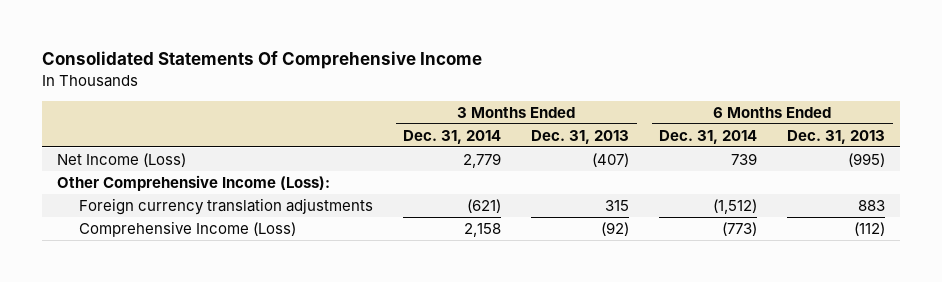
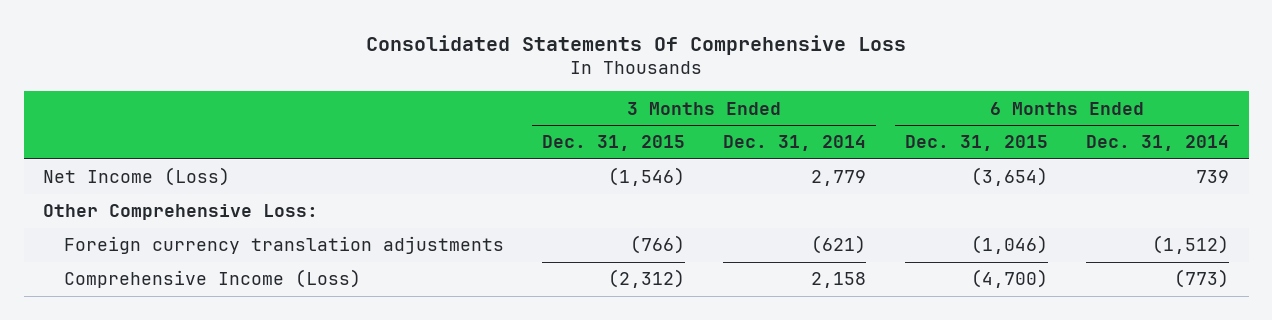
- Consolidated Statements Of Comprehensive Income
+ Consolidated Statements Of Comprehensive Loss
- | 3 Months Ended Dec. 31, 2014 | 3 Months Ended Dec. 31, 2013 | 6 Months Ended Dec. 31, 2014 | 6 Months Ended Dec. 31, 2013
+ | 3 Months Ended Dec. 31, 2015 | 3 Months Ended Dec. 31, 2014 | 6 Months Ended Dec. 31, 2015 | 6 Months Ended Dec. 31, 2014
- Other Comprehensive Income (Loss):
+ Other Comprehensive Loss:

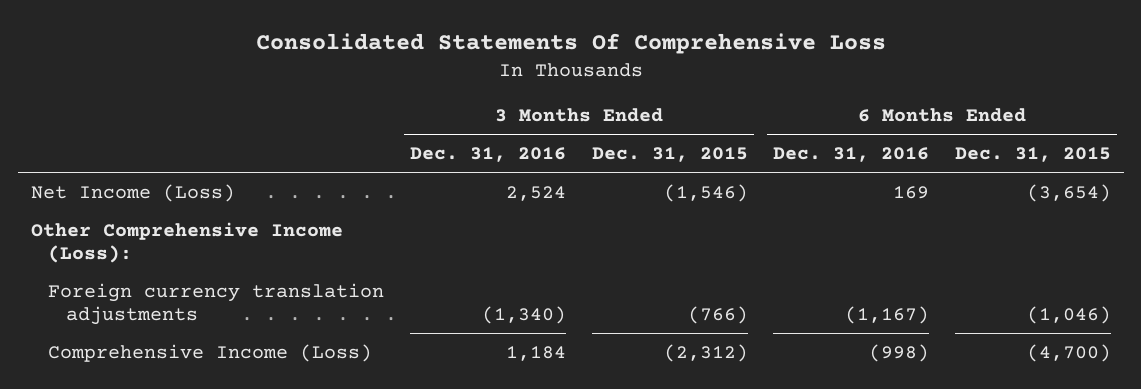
- | 3 Months Ended Dec. 31, 2015 | 3 Months Ended Dec. 31, 2014 | 6 Months Ended Dec. 31, 2015 | 6 Months Ended Dec. 31, 2014
+ | 3 Months Ended Dec. 31, 2016 | 3 Months Ended Dec. 31, 2015 | 6 Months Ended Dec. 31, 2016 | 6 Months Ended Dec. 31, 2015
- Other Comprehensive Loss:
+ Other Comprehensive Income (Loss):

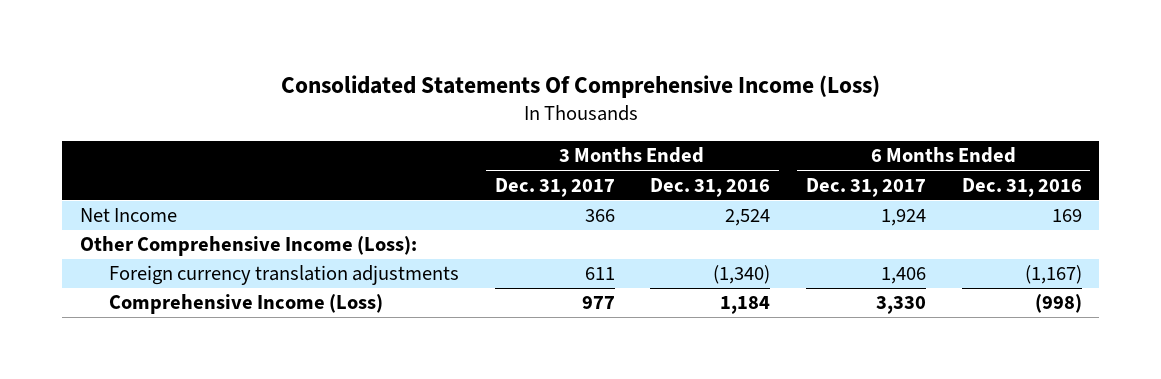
- Consolidated Statements Of Comprehensive Loss
+ Consolidated Statements Of Comprehensive Income (Loss)
- | 3 Months Ended Dec. 31, 2016 | 3 Months Ended Dec. 31, 2015 | 6 Months Ended Dec. 31, 2016 | 6 Months Ended Dec. 31, 2015
+ | 3 Months Ended Dec. 31, 2017 | 3 Months Ended Dec. 31, 2016 | 6 Months Ended Dec. 31, 2017 | 6 Months Ended Dec. 31, 2016
- Net Income (Loss) | 2,524 | (1,546) | 169 | (3,654)
+ Net Income | 366 | 2,524 | 1,924 | 169

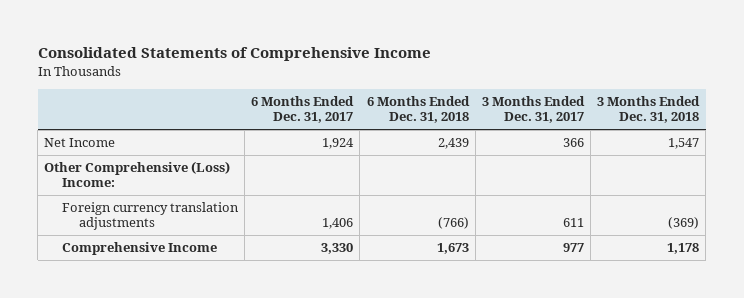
- Consolidated Statements Of Comprehensive Income (Loss)
+ Consolidated Statements of Comprehensive Income
- | 3 Months Ended Dec. 31, 2017 | 3 Months Ended Dec. 31, 2016 | 6 Months Ended Dec. 31, 2017 | 6 Months Ended Dec. 31, 2016
+ | 6 Months Ended Dec. 31, 2017 | 6 Months Ended Dec. 31, 2018 | 3 Months Ended Dec. 31, 2017 | 3 Months Ended Dec. 31, 2018
- Other Comprehensive Income (Loss):
+ Other Comprehensive (Loss) Income:
- Comprehensive Income (Loss) | 977 | 1,184 | 3,330 | (998)
+ Comprehensive Income | 3,330 | 1,673 | 977 | 1,178

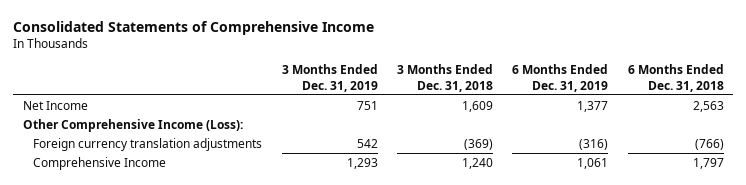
- | 6 Months Ended Dec. 31, 2017 | 6 Months Ended Dec. 31, 2018 | 3 Months Ended Dec. 31, 2017 | 3 Months Ended Dec. 31, 2018
+ | 3 Months Ended Dec. 31, 2019 | 3 Months Ended Dec. 31, 2018 | 6 Months Ended Dec. 31, 2019 | 6 Months Ended Dec. 31, 2018
- Net Income | 1,924 | 2,439 | 366 | 1,547
- Other Comprehensive (Loss) Income:
+ Net Income | 751 | 1,609 | 1,377 | 2,563
+ Other Comprehensive Income (Loss):
- Comprehensive Income | 3,330 | 1,673 | 977 | 1,178
+ Comprehensive Income | 1,293 | 1,240 | 1,061 | 1,797

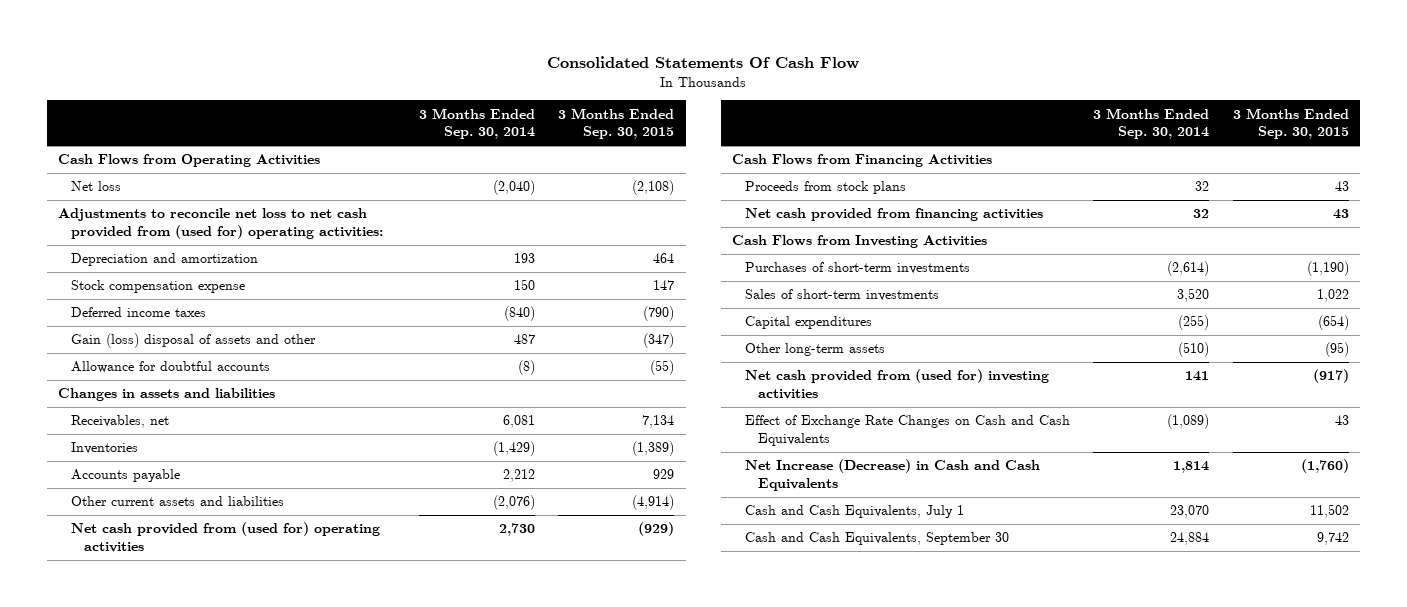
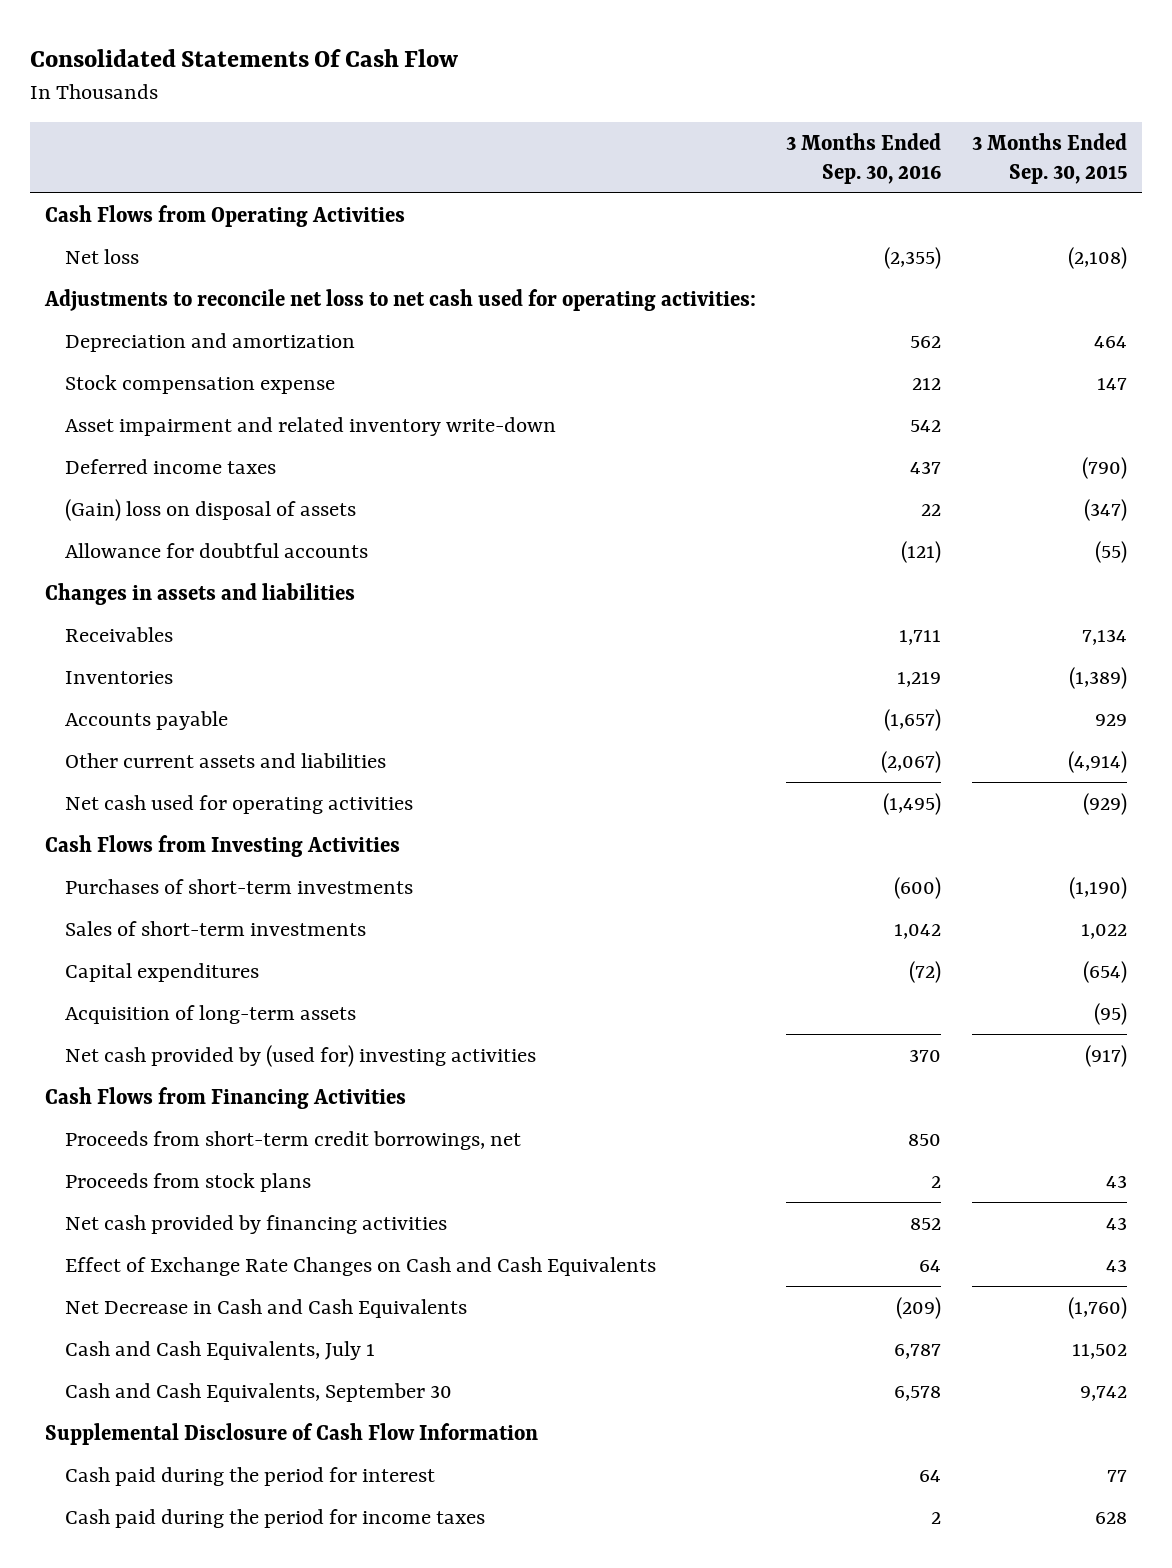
- | 3 Months Ended Sep. 30, 2014 | 3 Months Ended Sep. 30, 2015
+ | 3 Months Ended Sep. 30, 2016 | 3 Months Ended Sep. 30, 2015
- Adjustments to reconcile net loss to net cash provided from (used for) operating activities:
+ Adjustments to reconcile net loss to net cash used for operating activities:
+ Asset impairment and related inventory write-down | 542 |
- Gain (loss) disposal of assets and other | 487 | (347)
+ (Gain) loss on disposal of assets | 22 | (347)
- Receivables, net | 6,081 | 7,134
+ Receivables | 1,711 | 7,134
- Net cash provided from (used for) operating activities | 2,730 | (929)
- Net cash provided from financing activities | 32 | 43
+ Net cash used for operating activities | (1,495) | (929)
- Other long-term assets | (510) | (95)
- Net cash provided from (used for) investing activities | 141 | (917)
+ Acquisition of long-term assets | | (95)
+ Net cash provided by (used for) investing activities | 370 | (917)
moved down: Cash Flows from Financing Activities
+ Proceeds from short-term credit borrowings, net | 850 |
moved down: Proceeds from stock plans | 2 | 43
+ Net cash provided by financing activities | 852 | 43
- Net Increase (Decrease) in Cash and Cash Equivalents | 1,814 | (1,760)
+ Net Decrease in Cash and Cash Equivalents | (209) | (1,760)
+ Supplemental Disclosure of Cash Flow Information
+ Cash paid during the period for interest | 64 | 77
+ Cash paid during the period for income taxes | 2 | 628

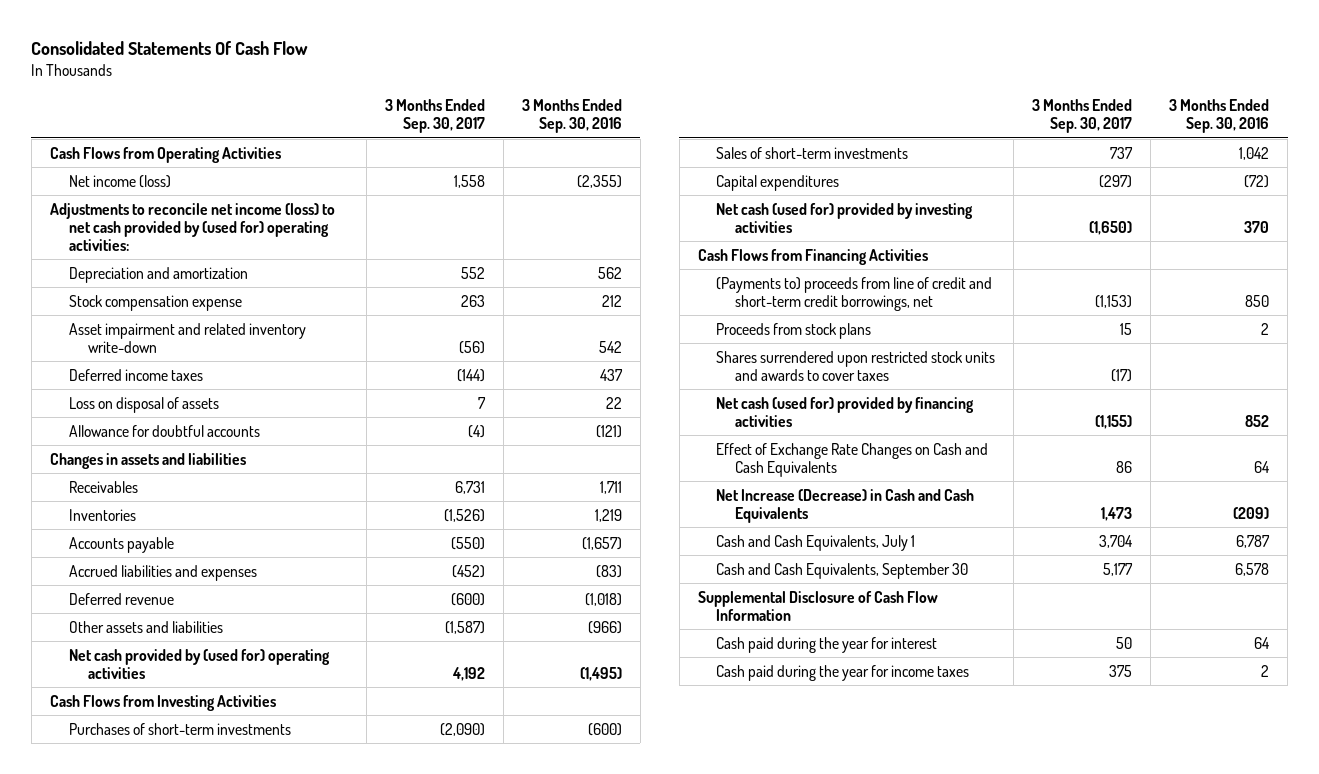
- | 3 Months Ended Sep. 30, 2016 | 3 Months Ended Sep. 30, 2015
+ | 3 Months Ended Sep. 30, 2017 | 3 Months Ended Sep. 30, 2016
- Net loss | (2,355) | (2,108)
- Adjustments to reconcile net loss to net cash used for operating activities:
+ Net income (loss) | 1,558 | (2,355)
+ Adjustments to reconcile net income (loss) to net cash provided by (used for) operating activities:
- (Gain) loss on disposal of assets | 22 | (347)
+ Loss on disposal of assets | 7 | 22
- Other current assets and liabilities | (2,067) | (4,914)
- Net cash used for operating activities | (1,495) | (929)
+ Accrued liabilities and expenses | (452) | (83)
+ Deferred revenue | (600) | (1,018)
+ Other assets and liabilities | (1,587) | (966)
+ Net cash provided by (used for) operating activities | 4,192 | (1,495)
- Acquisition of long-term assets | | (95)
- Net cash provided by (used for) investing activities | 370 | (917)
+ Net cash (used for) provided by investing activities | (1,650) | 370
- Proceeds from short-term credit borrowings, net | 850 |
+ (Payments to) proceeds from line of credit and short-term credit borrowings, net | (1,153) | 850
- Net cash provided by financing activities | 852 | 43
+ Shares surrendered upon restricted stock units and awards to cover taxes | (17) |
+ Net cash (used for) provided by financing activities | (1,155) | 852
- Net Decrease in Cash and Cash Equivalents | (209) | (1,760)
+ Net Increase (Decrease) in Cash and Cash Equivalents | 1,473 | (209)
- Cash paid during the period for interest | 64 | 77
- Cash paid during the period for income taxes | 2 | 628
+ Cash paid during the year for interest | 50 | 64
+ Cash paid during the year for income taxes | 375 | 2

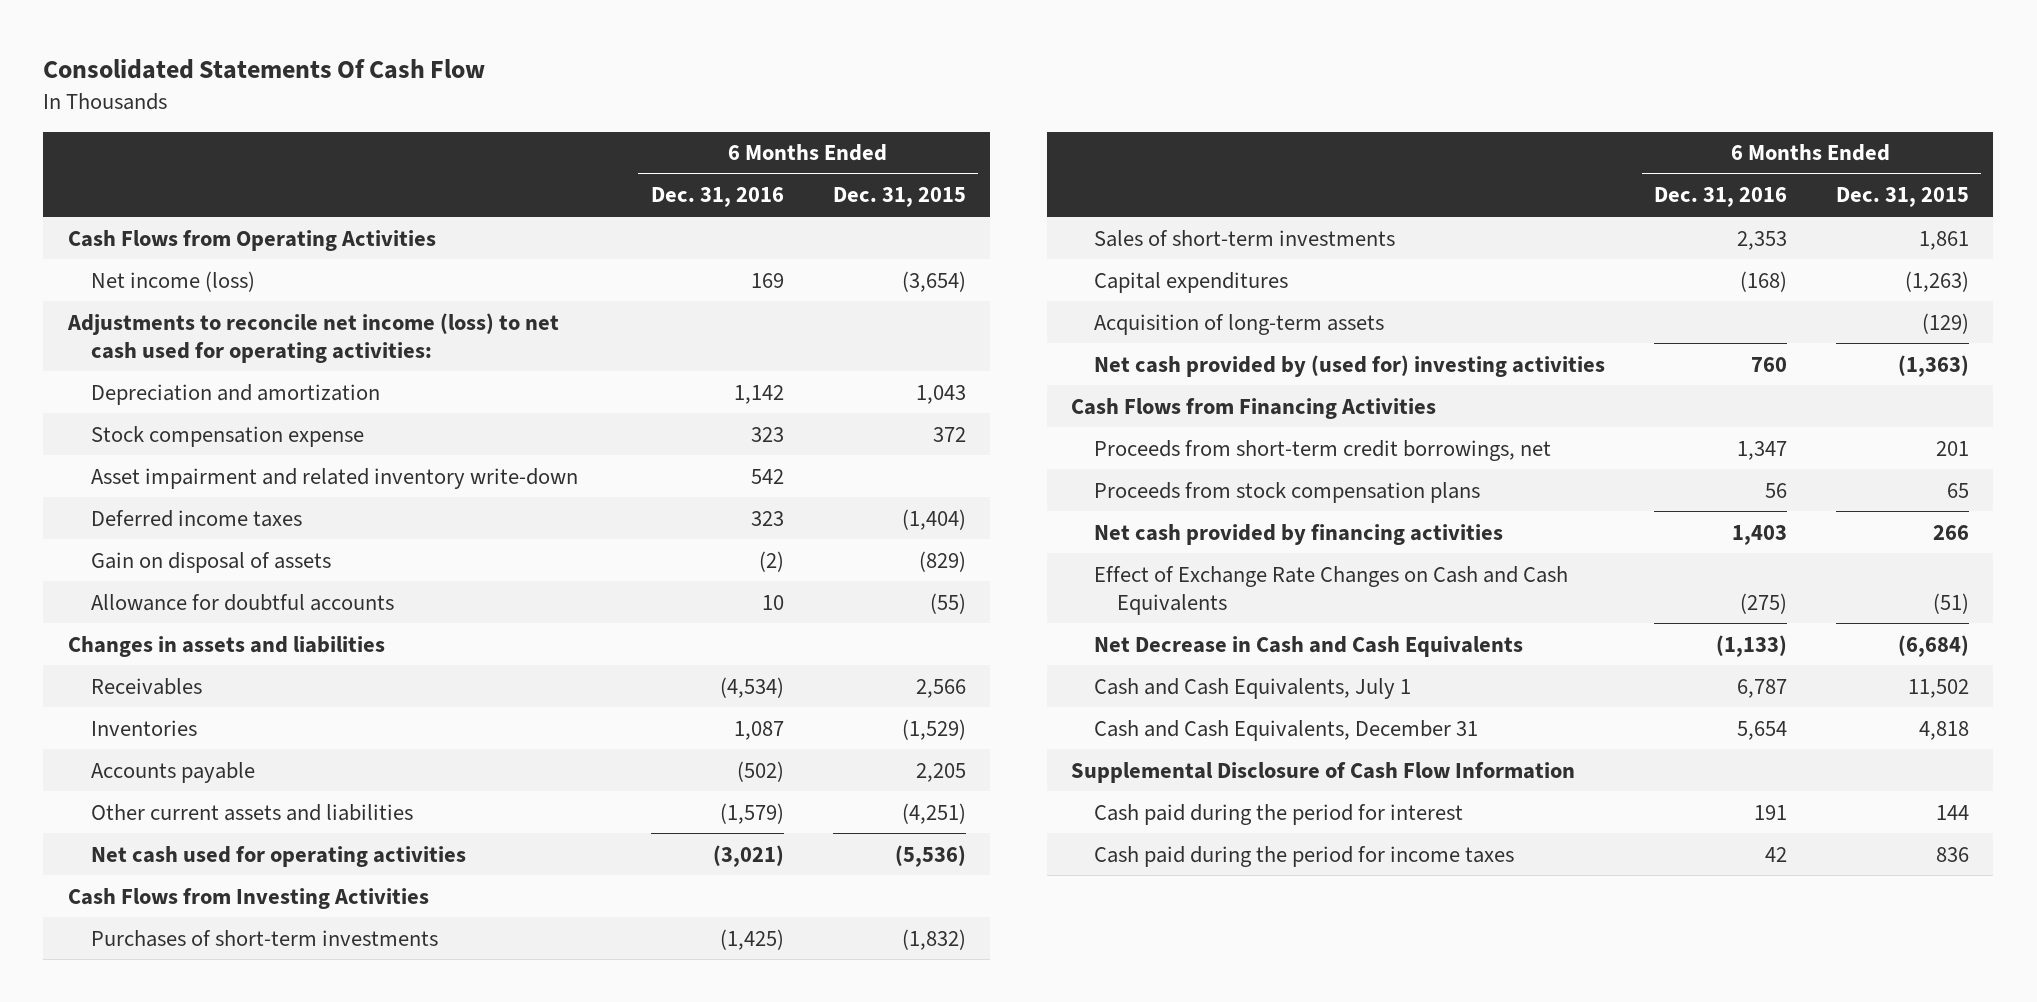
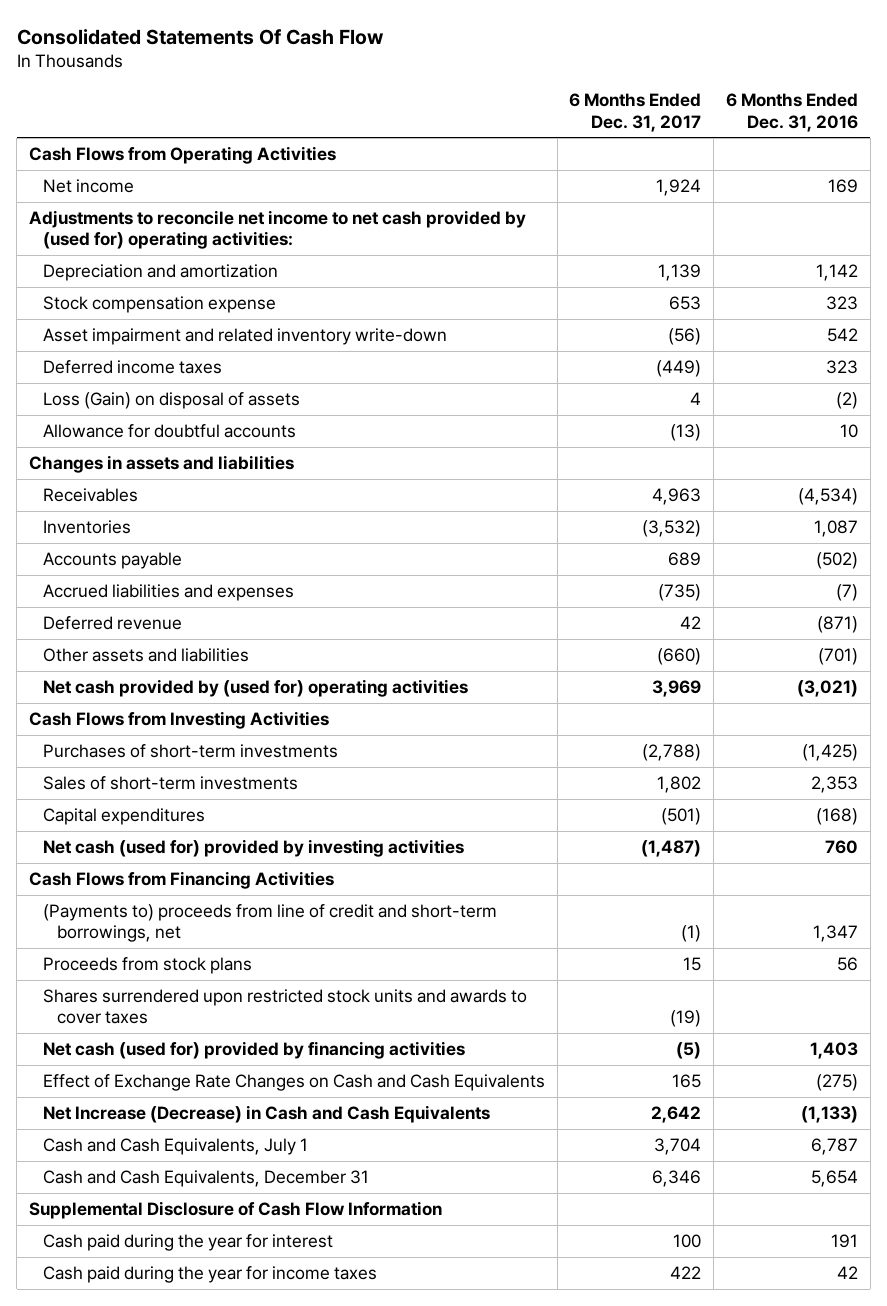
- | 6 Months Ended Dec. 31, 2016 | 6 Months Ended Dec. 31, 2015
+ | 6 Months Ended Dec. 31, 2017 | 6 Months Ended Dec. 31, 2016
- Net income (loss) | 169 | (3,654)
- Adjustments to reconcile net income (loss) to net cash used for operating activities:
+ Net income | 1,924 | 169
+ Adjustments to reconcile net income to net cash provided by (used for) operating activities:
- Gain on disposal of assets | (2) | (829)
+ Loss (Gain) on disposal of assets | 4 | (2)
- Other current assets and liabilities | (1,579) | (4,251)
- Net cash used for operating activities | (3,021) | (5,536)
+ Accrued liabilities and expenses | (735) | (7)
+ Deferred revenue | 42 | (871)
+ Other assets and liabilities | (660) | (701)
+ Net cash provided by (used for) operating activities | 3,969 | (3,021)
- Acquisition of long-term assets | | (129)
- Net cash provided by (used for) investing activities | 760 | (1,363)
+ Net cash (used for) provided by investing activities | (1,487) | 760
- Proceeds from short-term credit borrowings, net | 1,347 | 201
- Proceeds from stock compensation plans | 56 | 65
- Net cash provided by financing activities | 1,403 | 266
+ (Payments to) proceeds from line of credit and short-term borrowings, net | (1) | 1,347
+ Proceeds from stock plans | 15 | 56
+ Shares surrendered upon restricted stock units and awards to cover taxes | (19) |
+ Net cash (used for) provided by financing activities | (5) | 1,403
- Net Decrease in Cash and Cash Equivalents | (1,133) | (6,684)
+ Net Increase (Decrease) in Cash and Cash Equivalents | 2,642 | (1,133)
- Cash paid during the period for interest | 191 | 144
- Cash paid during the period for income taxes | 42 | 836
+ Cash paid during the year for interest | 100 | 191
+ Cash paid during the year for income taxes | 422 | 42

